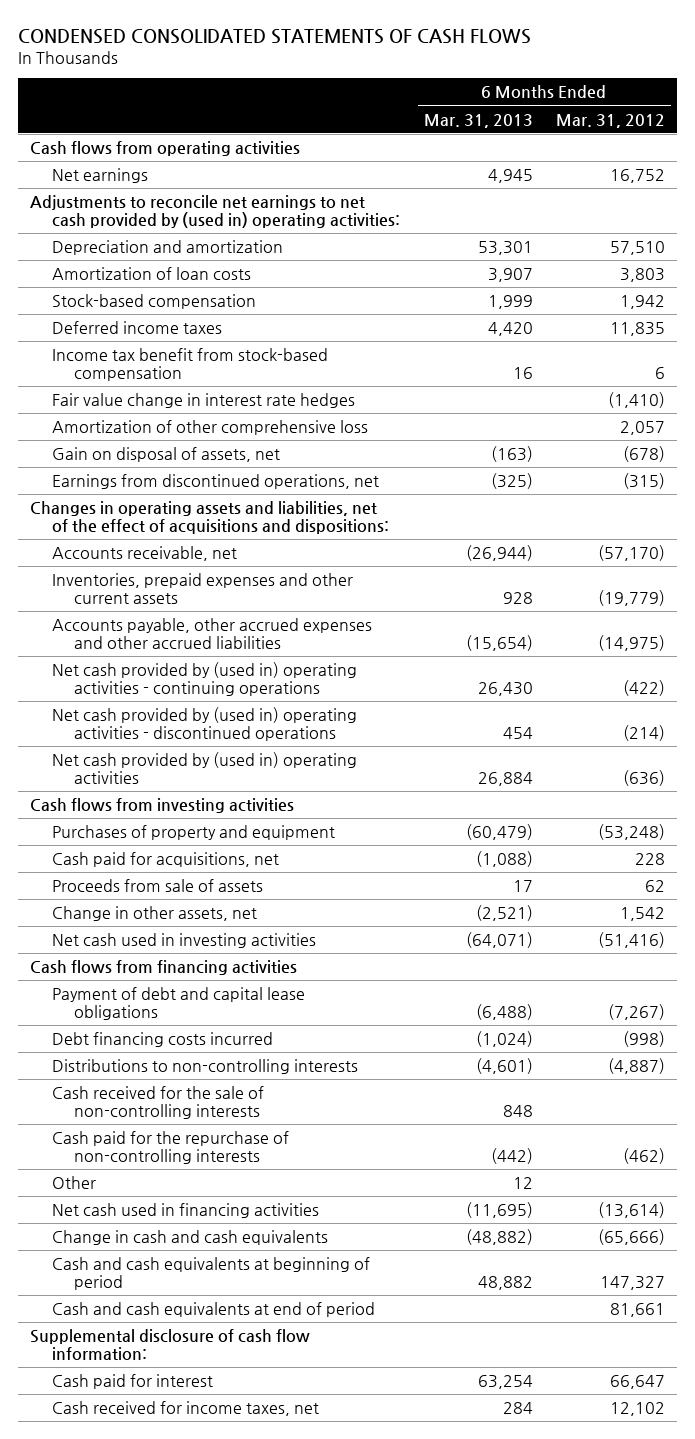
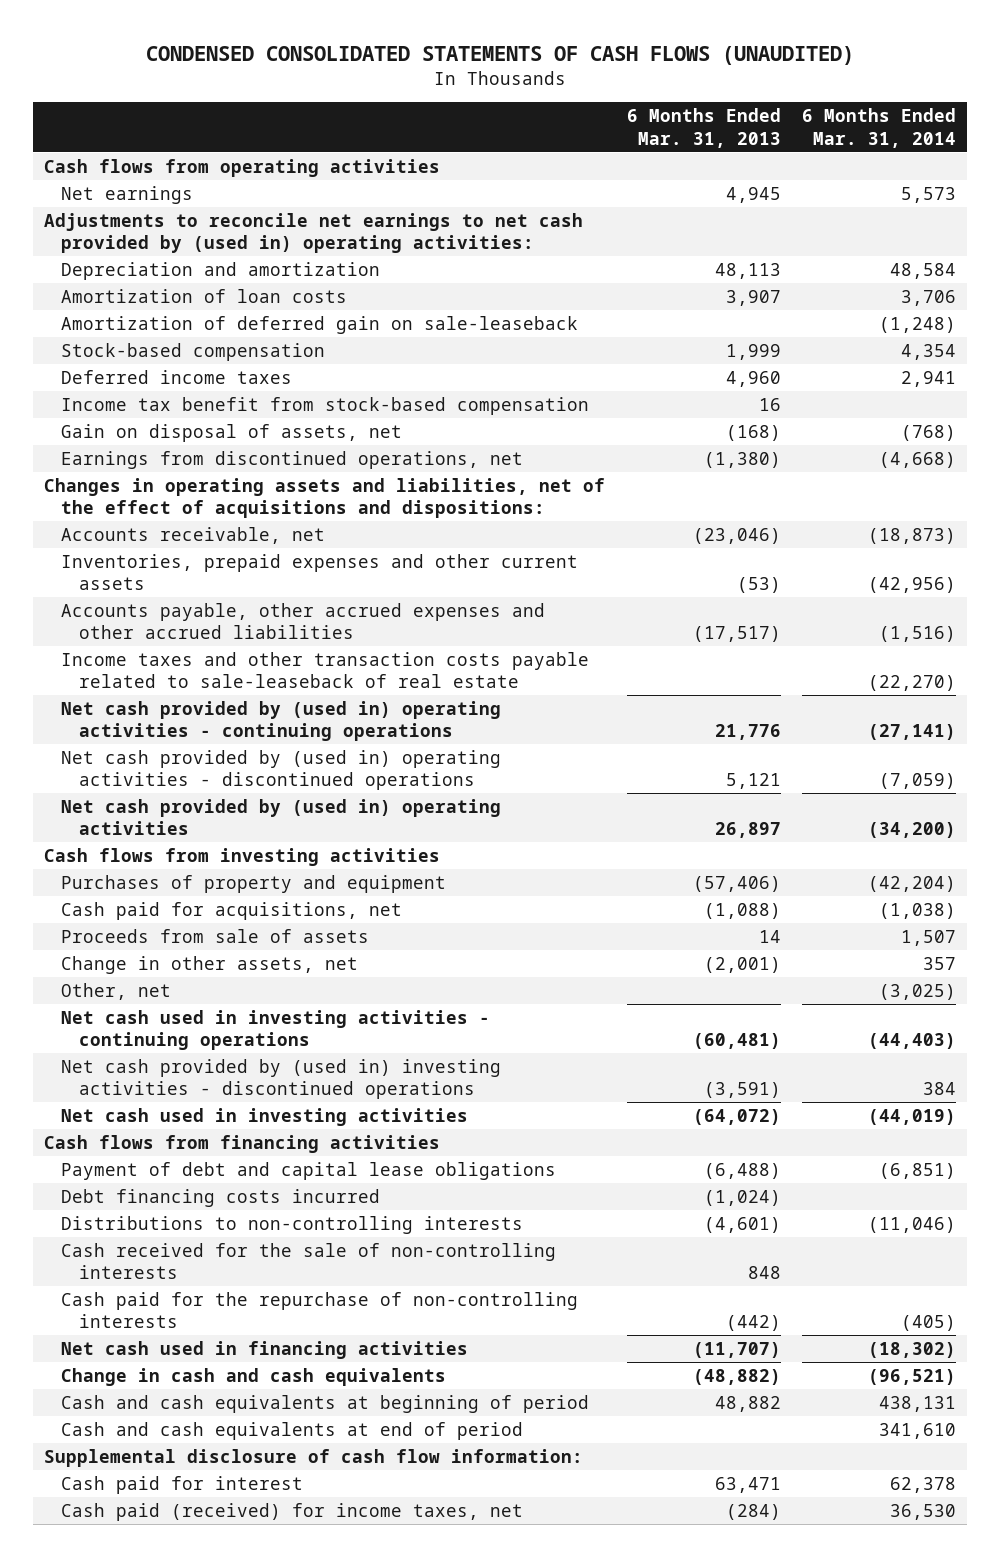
- CONDENSED CONSOLIDATED STATEMENTS OF CASH FLOWS
+ CONDENSED CONSOLIDATED STATEMENTS OF CASH FLOWS (UNAUDITED)
- | 6 Months Ended Mar. 31, 2013 | 6 Months Ended Mar. 31, 2012
+ | 6 Months Ended Mar. 31, 2013 | 6 Months Ended Mar. 31, 2014
- Depreciation and amortization | 53,301 | 57,510
+ Depreciation and amortization | 48,113 | 48,584
+ Amortization of deferred gain on sale-leaseback | | (1,248)
- Deferred income taxes | 4,420 | 11,835
+ Deferred income taxes | 4,960 | 2,941
- Fair value change in interest rate hedges | | (1,410)
- Amortization of other comprehensive loss | | 2,057
- Gain on disposal of assets, net | (163) | (678)
- Earnings from discontinued operations, net | (325) | (315)
+ Gain on disposal of assets, net | (168) | (768)
+ Earnings from discontinued operations, net | (1,380) | (4,668)
- Accounts receivable, net | (26,944) | (57,170)
- Inventories, prepaid expenses and other current assets | 928 | (19,779)
- Accounts payable, other accrued expenses and other accrued liabilities | (15,654) | (14,975)
- Net cash provided by (used in) operating activities - continuing operations | 26,430 | (422)
- Net cash provided by (used in) operating activities - discontinued operations | 454 | (214)
- Net cash provided by (used in) operating activities | 26,884 | (636)
+ Accounts receivable, net | (23,046) | (18,873)
+ Inventories, prepaid expenses and other current assets | (53) | (42,956)
+ Accounts payable, other accrued expenses and other accrued liabilities | (17,517) | (1,516)
+ Income taxes and other transaction costs payable related to sale-leaseback of real estate | | (22,270)
+ Net cash provided by (used in) operating activities - continuing operations | 21,776 | (27,141)
+ Net cash provided by (used in) operating activities - discontinued operations | 5,121 | (7,059)
+ Net cash provided by (used in) operating activities | 26,897 | (34,200)
- Purchases of property and equipment | (60,479) | (53,248)
+ Purchases of property and equipment | (57,406) | (42,204)
- Proceeds from sale of assets | 17 | 62
- Change in other assets, net | (2,521) | 1,542
- Net cash used in investing activities | (64,071) | (51,416)
+ Proceeds from sale of assets | 14 | 1,507
+ Change in other assets, net | (2,001) | 357
+ Other, net | | (3,025)
+ Net cash used in investing activities - continuing operations | (60,481) | (44,403)
+ Net cash provided by (used in) investing activities - discontinued operations | (3,591) | 384
+ Net cash used in investing activities | (64,072) | (44,019)
- Other | 12 |
- Net cash used in financing activities | (11,695) | (13,614)
+ Net cash used in financing activities | (11,707) | (18,302)
- Cash paid for interest | 63,254 | 66,647
- Cash received for income taxes, net | 284 | 12,102
+ Cash paid for interest | 63,471 | 62,378
+ Cash paid (received) for income taxes, net | (284) | 36,530

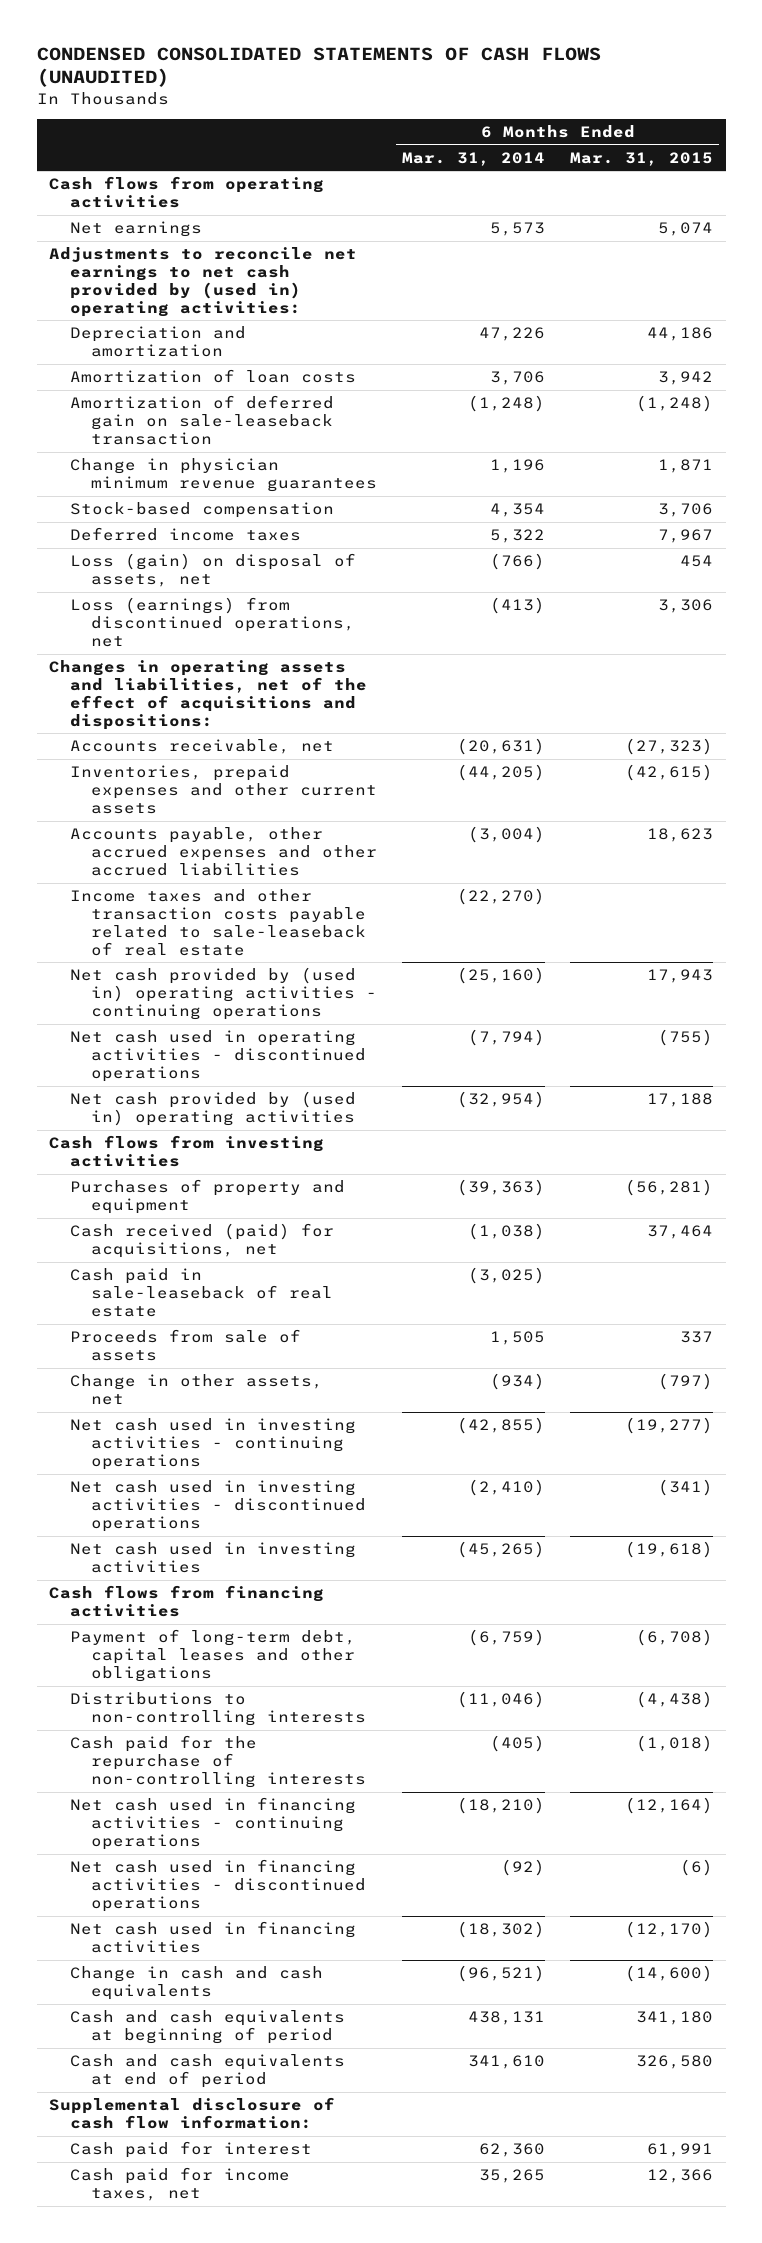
- | 6 Months Ended Mar. 31, 2013 | 6 Months Ended Mar. 31, 2014
+ | 6 Months Ended Mar. 31, 2014 | 6 Months Ended Mar. 31, 2015
- Depreciation and amortization | 48,113 | 48,584
+ Depreciation and amortization | 47,226 | 44,186
- Amortization of deferred gain on sale-leaseback | | (1,248)
+ Amortization of deferred gain on sale-leaseback transaction | (1,248) | (1,248)
+ Change in physician minimum revenue guarantees | 1,196 | 1,871
- Deferred income taxes | 4,960 | 2,941
- Income tax benefit from stock-based compensation | 16 |
- Gain on disposal of assets, net | (168) | (768)
- Earnings from discontinued operations, net | (1,380) | (4,668)
+ Deferred income taxes | 5,322 | 7,967
+ Loss (gain) on disposal of assets, net | (766) | 454
+ Loss (earnings) from discontinued operations, net | (413) | 3,306
- Accounts receivable, net | (23,046) | (18,873)
- Inventories, prepaid expenses and other current assets | (53) | (42,956)
- Accounts payable, other accrued expenses and other accrued liabilities | (17,517) | (1,516)
+ Accounts receivable, net | (20,631) | (27,323)
+ Inventories, prepaid expenses and other current assets | (44,205) | (42,615)
+ Accounts payable, other accrued expenses and other accrued liabilities | (3,004) | 18,623
- Net cash provided by (used in) operating activities - continuing operations | 21,776 | (27,141)
- Net cash provided by (used in) operating activities - discontinued operations | 5,121 | (7,059)
- Net cash provided by (used in) operating activities | 26,897 | (34,200)
+ Net cash provided by (used in) operating activities - continuing operations | (25,160) | 17,943
+ Net cash used in operating activities - discontinued operations | (7,794) | (755)
+ Net cash provided by (used in) operating activities | (32,954) | 17,188
- Purchases of property and equipment | (57,406) | (42,204)
- Cash paid for acquisitions, net | (1,088) | (1,038)
- Proceeds from sale of assets | 14 | 1,507
- Change in other assets, net | (2,001) | 357
- Other, net | | (3,025)
- Net cash used in investing activities - continuing operations | (60,481) | (44,403)
- Net cash provided by (used in) investing activities - discontinued operations | (3,591) | 384
- Net cash used in investing activities | (64,072) | (44,019)
+ Purchases of property and equipment | (39,363) | (56,281)
+ Cash received (paid) for acquisitions, net | (1,038) | 37,464
+ Cash paid in sale-leaseback of real estate | (3,025) |
+ Proceeds from sale of assets | 1,505 | 337
+ Change in other assets, net | (934) | (797)
+ Net cash used in investing activities - continuing operations | (42,855) | (19,277)
+ Net cash used in investing activities - discontinued operations | (2,410) | (341)
+ Net cash used in investing activities | (45,265) | (19,618)
- Payment of debt and capital lease obligations | (6,488) | (6,851)
- Debt financing costs incurred | (1,024) |
+ Payment of long-term debt, capital leases and other obligations | (6,759) | (6,708)
- Cash received for the sale of non-controlling interests | 848 |
+ Net cash used in financing activities - continuing operations | (18,210) | (12,164)
+ Net cash used in financing activities - discontinued operations | (92) | (6)
- Cash paid for interest | 63,471 | 62,378
- Cash paid (received) for income taxes, net | (284) | 36,530
+ Cash paid for interest | 62,360 | 61,991
+ Cash paid for income taxes, net | 35,265 | 12,366

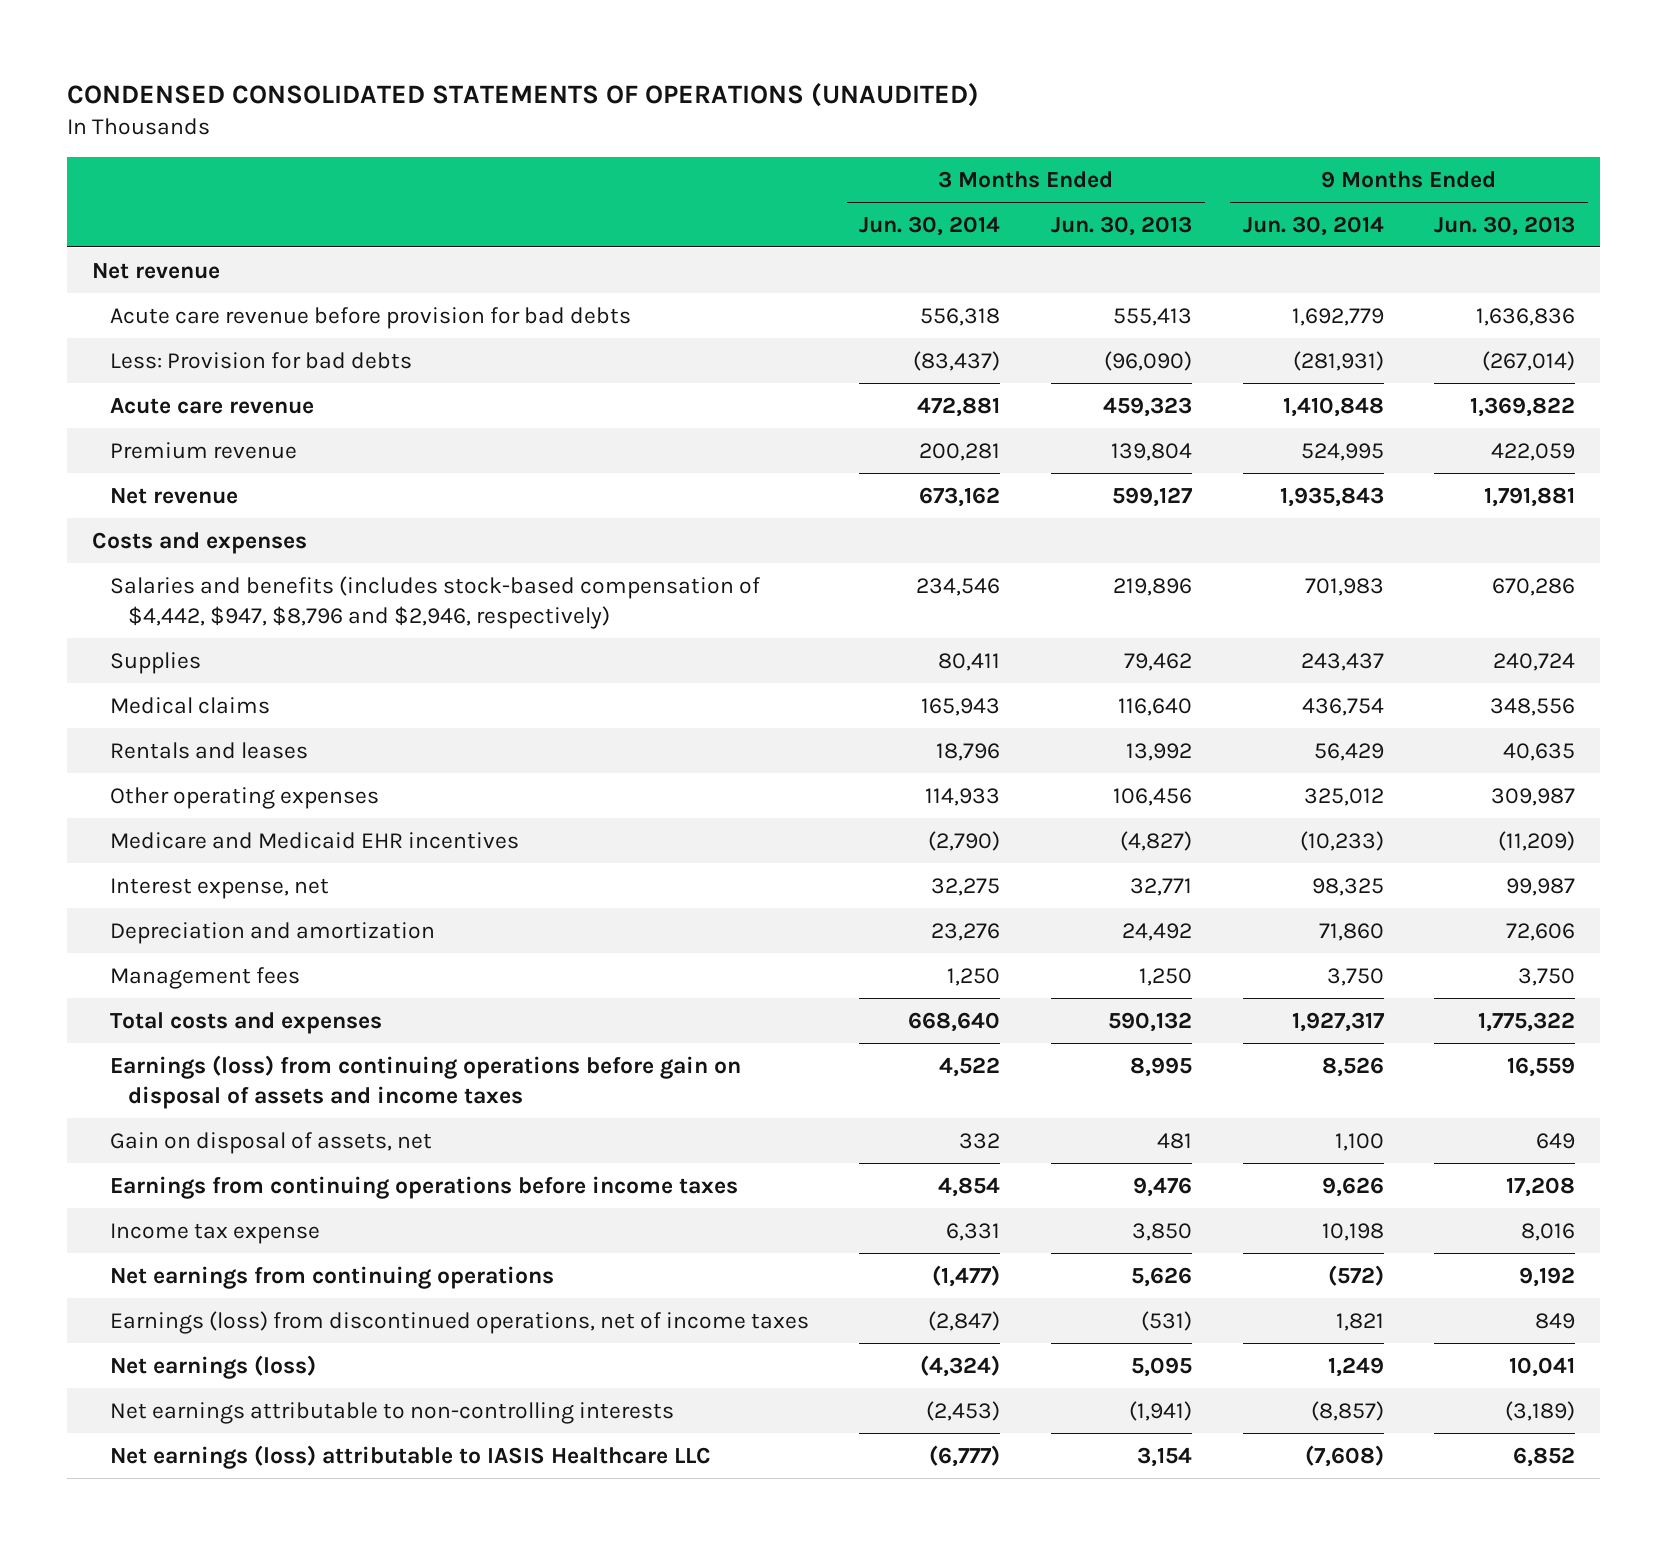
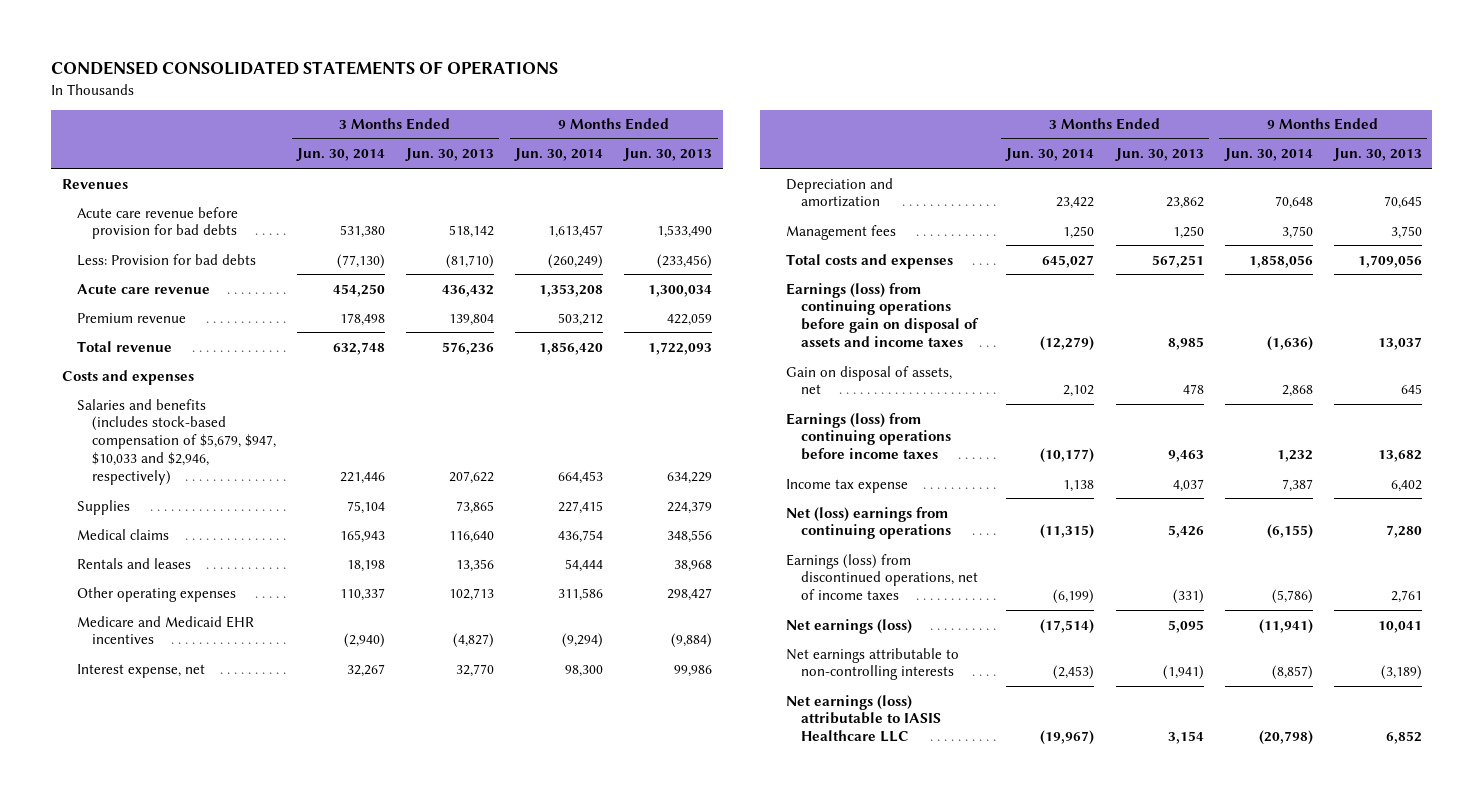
- CONDENSED CONSOLIDATED STATEMENTS OF OPERATIONS (UNAUDITED)
+ CONDENSED CONSOLIDATED STATEMENTS OF OPERATIONS
- Net revenue
- Acute care revenue before provision for bad debts | 556,318 | 555,413 | 1,692,779 | 1,636,836
- Less: Provision for bad debts | (83,437) | (96,090) | (281,931) | (267,014)
- Acute care revenue | 472,881 | 459,323 | 1,410,848 | 1,369,822
- Premium revenue | 200,281 | 139,804 | 524,995 | 422,059
- Net revenue | 673,162 | 599,127 | 1,935,843 | 1,791,881
+ Revenues
+ Acute care revenue before provision for bad debts | 531,380 | 518,142 | 1,613,457 | 1,533,490
+ Less: Provision for bad debts | (77,130) | (81,710) | (260,249) | (233,456)
+ Acute care revenue | 454,250 | 436,432 | 1,353,208 | 1,300,034
+ Premium revenue | 178,498 | 139,804 | 503,212 | 422,059
+ Total revenue | 632,748 | 576,236 | 1,856,420 | 1,722,093
- Salaries and benefits (includes stock-based compensation of $4,442, $947, $8,796 and $2,946, respectively) | 234,546 | 219,896 | 701,983 | 670,286
- Supplies | 80,411 | 79,462 | 243,437 | 240,724
+ Salaries and benefits (includes stock-based compensation of $5,679, $947, $10,033 and $2,946, respectively) | 221,446 | 207,622 | 664,453 | 634,229
+ Supplies | 75,104 | 73,865 | 227,415 | 224,379
- Rentals and leases | 18,796 | 13,992 | 56,429 | 40,635
- Other operating expenses | 114,933 | 106,456 | 325,012 | 309,987
- Medicare and Medicaid EHR incentives | (2,790) | (4,827) | (10,233) | (11,209)
- Interest expense, net | 32,275 | 32,771 | 98,325 | 99,987
- Depreciation and amortization | 23,276 | 24,492 | 71,860 | 72,606
+ Rentals and leases | 18,198 | 13,356 | 54,444 | 38,968
+ Other operating expenses | 110,337 | 102,713 | 311,586 | 298,427
+ Medicare and Medicaid EHR incentives | (2,940) | (4,827) | (9,294) | (9,884)
+ Interest expense, net | 32,267 | 32,770 | 98,300 | 99,986
+ Depreciation and amortization | 23,422 | 23,862 | 70,648 | 70,645
- Total costs and expenses | 668,640 | 590,132 | 1,927,317 | 1,775,322
- Earnings (loss) from continuing operations before gain on disposal of assets and income taxes | 4,522 | 8,995 | 8,526 | 16,559
- Gain on disposal of assets, net | 332 | 481 | 1,100 | 649
- Earnings from continuing operations before income taxes | 4,854 | 9,476 | 9,626 | 17,208
- Income tax expense | 6,331 | 3,850 | 10,198 | 8,016
- Net earnings from continuing operations | (1,477) | 5,626 | (572) | 9,192
- Earnings (loss) from discontinued operations, net of income taxes | (2,847) | (531) | 1,821 | 849
- Net earnings (loss) | (4,324) | 5,095 | 1,249 | 10,041
+ Total costs and expenses | 645,027 | 567,251 | 1,858,056 | 1,709,056
+ Earnings (loss) from continuing operations before gain on disposal of assets and income taxes | (12,279) | 8,985 | (1,636) | 13,037
+ Gain on disposal of assets, net | 2,102 | 478 | 2,868 | 645
+ Earnings (loss) from continuing operations before income taxes | (10,177) | 9,463 | 1,232 | 13,682
+ Income tax expense | 1,138 | 4,037 | 7,387 | 6,402
+ Net (loss) earnings from continuing operations | (11,315) | 5,426 | (6,155) | 7,280
+ Earnings (loss) from discontinued operations, net of income taxes | (6,199) | (331) | (5,786) | 2,761
+ Net earnings (loss) | (17,514) | 5,095 | (11,941) | 10,041
- Net earnings (loss) attributable to IASIS Healthcare LLC | (6,777) | 3,154 | (7,608) | 6,852
+ Net earnings (loss) attributable to IASIS Healthcare LLC | (19,967) | 3,154 | (20,798) | 6,852

